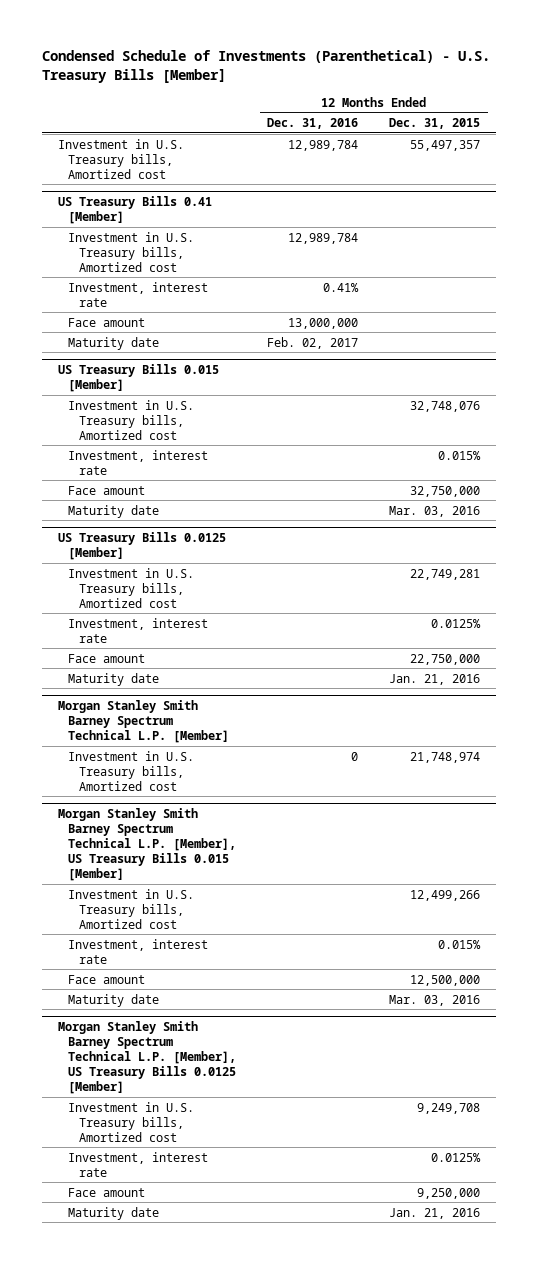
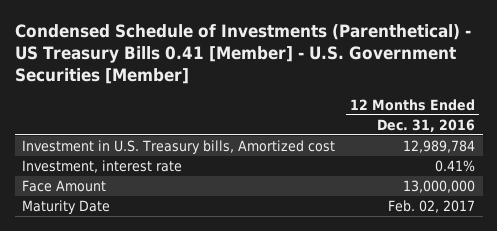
- Condensed Schedule of Investments (Parenthetical) - U.S. Treasury Bills [Member]
+ Condensed Schedule of Investments (Parenthetical) - US Treasury Bills 0.41 [Member] - U.S. Government Securities [Member]
- | 12 Months Ended Dec. 31, 2016 | 12 Months Ended Dec. 31, 2015
+ | 12 Months Ended Dec. 31, 2016
- US Treasury Bills 0.41 [Member]
- Investment in U.S. Treasury bills, Amortized cost | 12,989,784 |
- Investment, interest rate | 0.41% |
- Face amount | 13,000,000 |
- Maturity date | Feb. 02, 2017 |
- US Treasury Bills 0.015 [Member]
- Investment in U.S. Treasury bills, Amortized cost | | 32,748,076
- Investment, interest rate | | 0.015%
- Face amount | | 32,750,000
- Maturity date | | Mar. 03, 2016
- US Treasury Bills 0.0125 [Member]
- Investment in U.S. Treasury bills, Amortized cost | | 22,749,281
- Investment, interest rate | | 0.0125%
- Face amount | | 22,750,000
- Maturity date | | Jan. 21, 2016
- Morgan Stanley Smith Barney Spectrum Technical L.P. [Member]
- Investment in U.S. Treasury bills, Amortized cost | 0 | 21,748,974
- Morgan Stanley Smith Barney Spectrum Technical L.P. [Member], US Treasury Bills 0.015 [Member]
- Investment in U.S. Treasury bills, Amortized cost | | 12,499,266
- Investment, interest rate | | 0.015%
- Face amount | | 12,500,000
- Maturity date | | Mar. 03, 2016
- Morgan Stanley Smith Barney Spectrum Technical L.P. [Member], US Treasury Bills 0.0125 [Member]
- Investment in U.S. Treasury bills, Amortized cost | | 9,249,708
- Investment, interest rate | | 0.0125%
- Face amount | | 9,250,000
- Maturity date | | Jan. 21, 2016
+ Investment, interest rate | 0.41%
+ Face Amount | 13,000,000
+ Maturity Date | Feb. 02, 2017

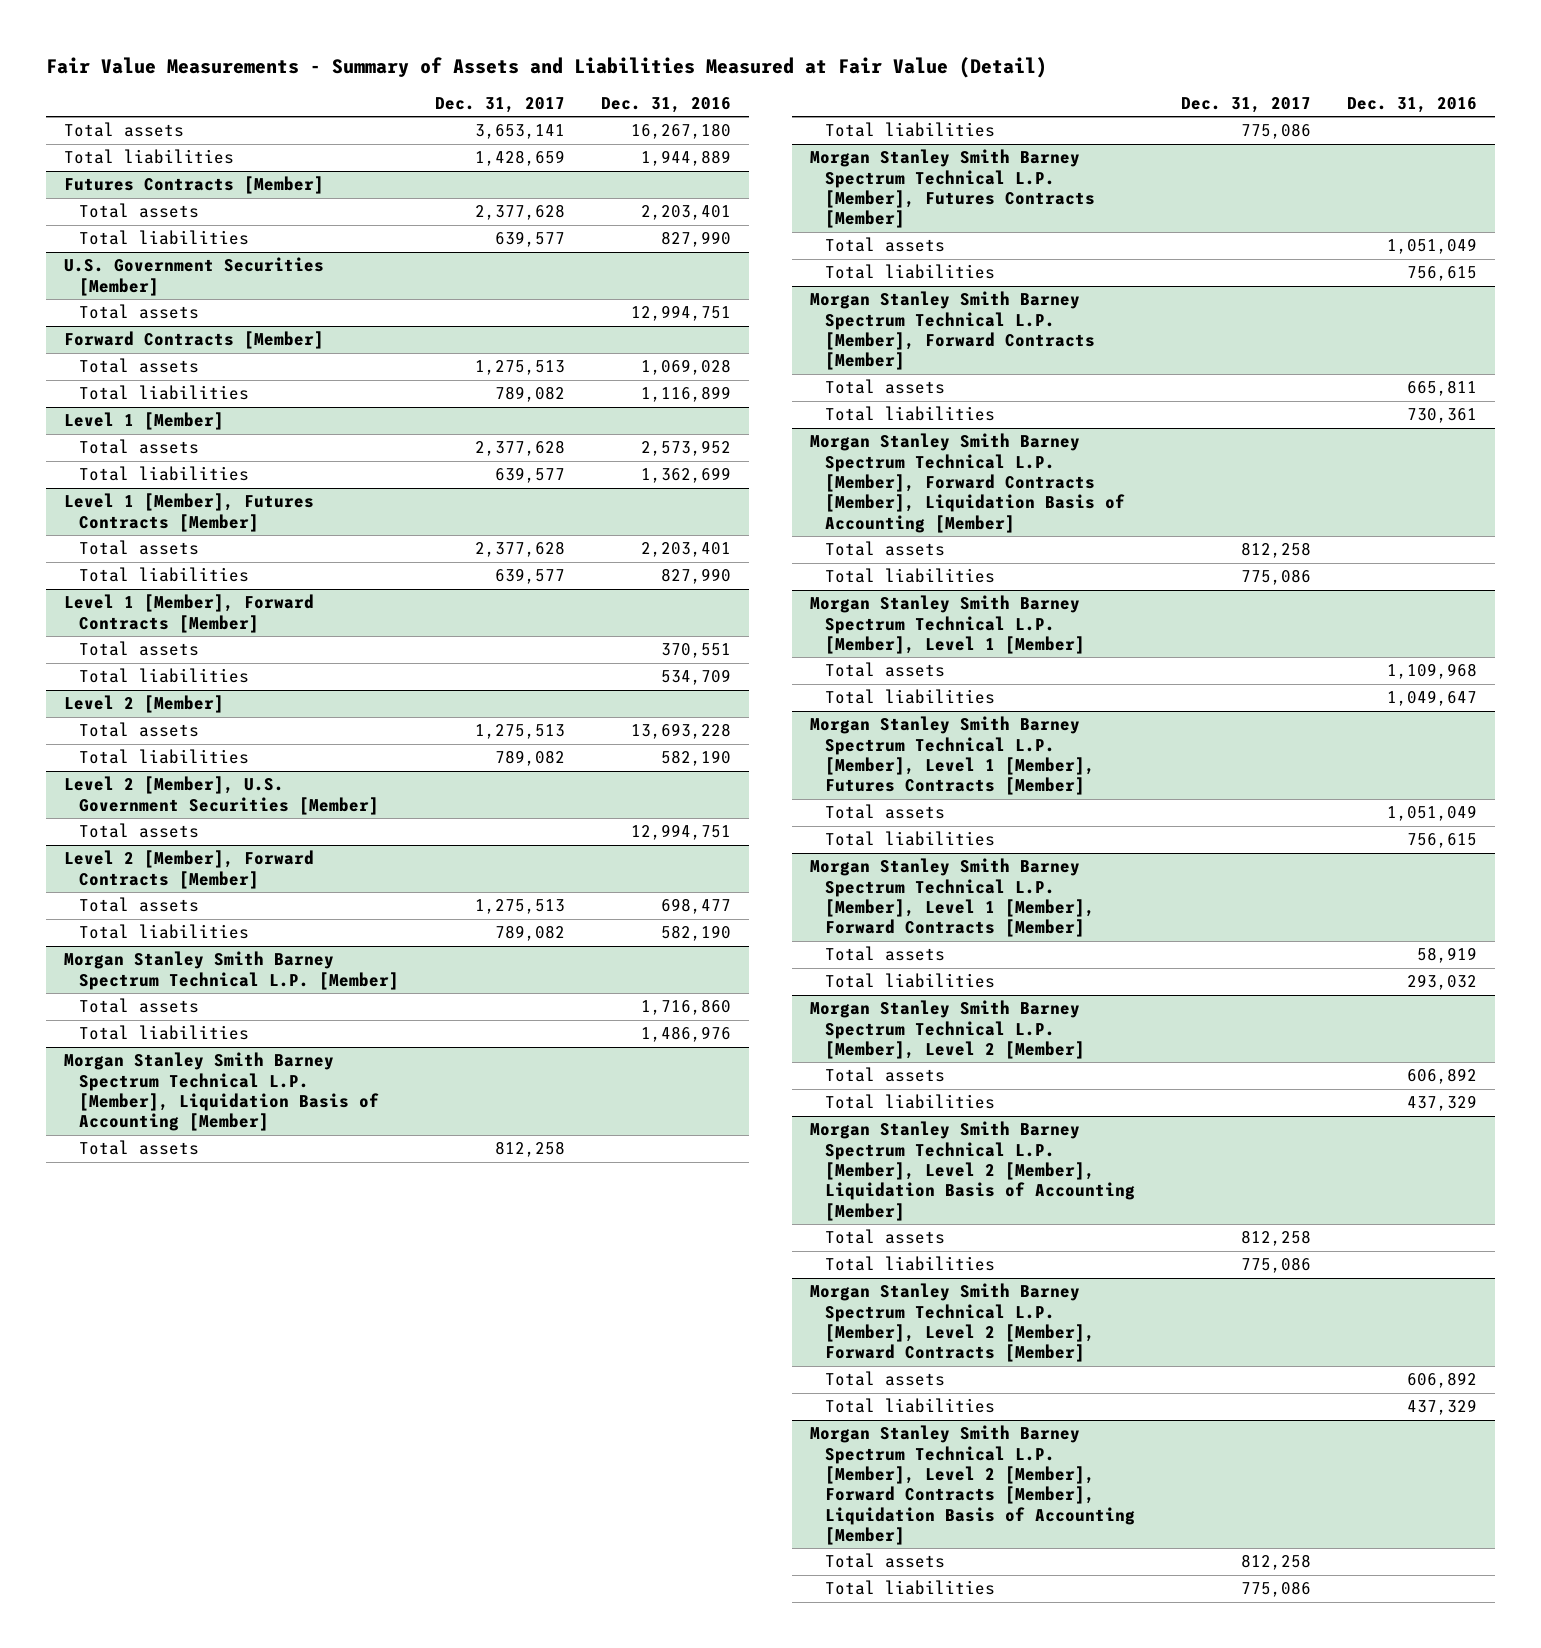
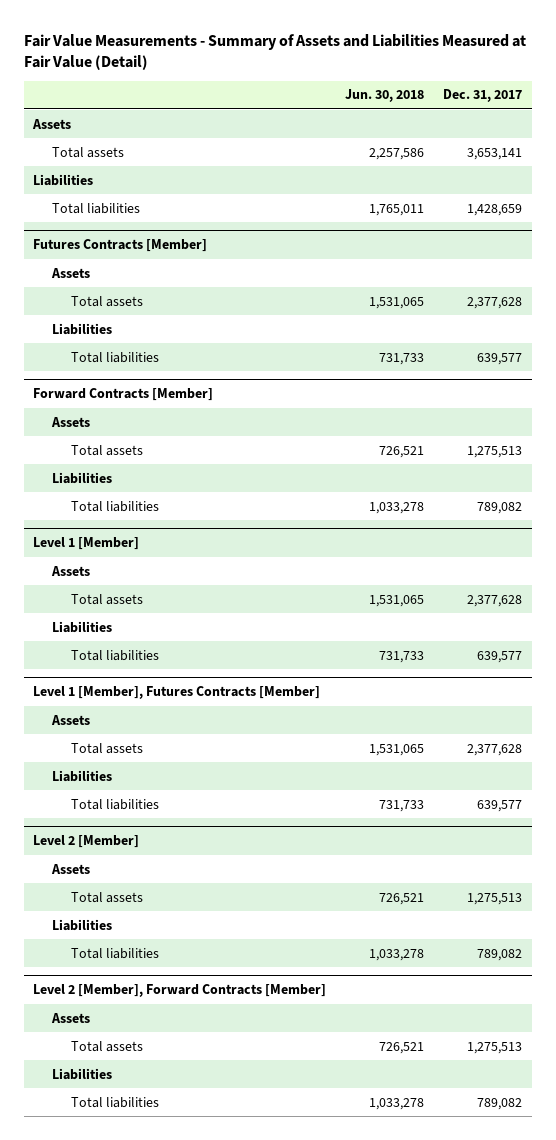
- | Dec. 31, 2017 | Dec. 31, 2016
+ | Jun. 30, 2018 | Dec. 31, 2017
+ Assets
+ Liabilities
@ Futures Contracts [Member]
+ Assets
+ Liabilities
- U.S. Government Securities [Member]
- Total assets | | 12,994,751
@ Forward Contracts [Member]
+ Assets
+ Liabilities
@ Level 1 [Member]
+ Assets
+ Liabilities
@ Level 1 [Member], Futures Contracts [Member]
+ Assets
+ Liabilities
- Level 1 [Member], Forward Contracts [Member]
- Total assets | | 370,551
- Total liabilities | | 534,709
@ Level 2 [Member]
+ Assets
+ Liabilities
- Level 2 [Member], U.S. Government Securities [Member]
- Total assets | | 12,994,751
@ Level 2 [Member], Forward Contracts [Member]
+ Assets
+ Liabilities
- Morgan Stanley Smith Barney Spectrum Technical L.P. [Member]
- Total assets | | 1,716,860
- Total liabilities | | 1,486,976
- Morgan Stanley Smith Barney Spectrum Technical L.P. [Member], Liquidation Basis of Accounting [Member]
- Total assets | 812,258 |
- Total liabilities | 775,086 |
- Morgan Stanley Smith Barney Spectrum Technical L.P. [Member], Futures Contracts [Member]
- Total assets | | 1,051,049
- Total liabilities | | 756,615
- Morgan Stanley Smith Barney Spectrum Technical L.P. [Member], Forward Contracts [Member]
- Total assets | | 665,811
- Total liabilities | | 730,361
- Morgan Stanley Smith Barney Spectrum Technical L.P. [Member], Forward Contracts [Member], Liquidation Basis of Accounting [Member]
- Total assets | 812,258 |
- Total liabilities | 775,086 |
- Morgan Stanley Smith Barney Spectrum Technical L.P. [Member], Level 1 [Member]
- Total assets | | 1,109,968
- Total liabilities | | 1,049,647
- Morgan Stanley Smith Barney Spectrum Technical L.P. [Member], Level 1 [Member], Futures Contracts [Member]
- Total assets | | 1,051,049
- Total liabilities | | 756,615
- Morgan Stanley Smith Barney Spectrum Technical L.P. [Member], Level 1 [Member], Forward Contracts [Member]
- Total assets | | 58,919
- Total liabilities | | 293,032
- Morgan Stanley Smith Barney Spectrum Technical L.P. [Member], Level 2 [Member]
- Total assets | | 606,892
- Total liabilities | | 437,329
- Morgan Stanley Smith Barney Spectrum Technical L.P. [Member], Level 2 [Member], Liquidation Basis of Accounting [Member]
- Total assets | 812,258 |
- Total liabilities | 775,086 |
- Morgan Stanley Smith Barney Spectrum Technical L.P. [Member], Level 2 [Member], Forward Contracts [Member]
- Total assets | | 606,892
- Total liabilities | | 437,329
- Morgan Stanley Smith Barney Spectrum Technical L.P. [Member], Level 2 [Member], Forward Contracts [Member], Liquidation Basis of Accounting [Member]
- Total assets | 812,258 |
- Total liabilities | 775,086 |

